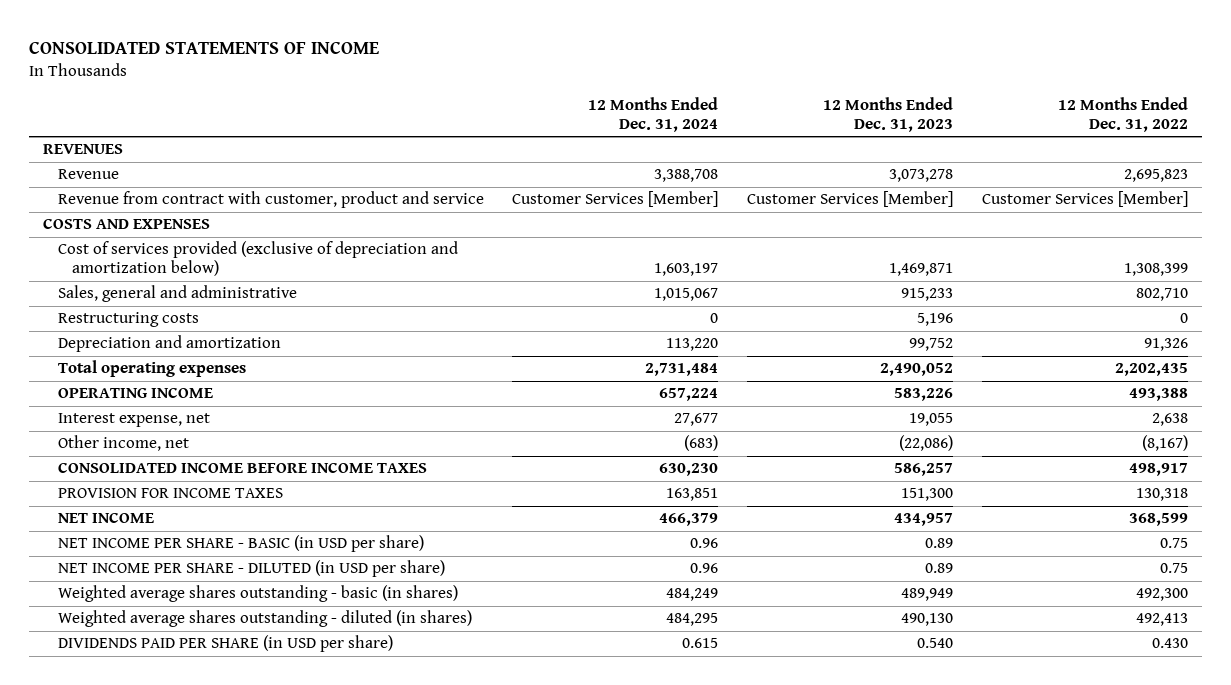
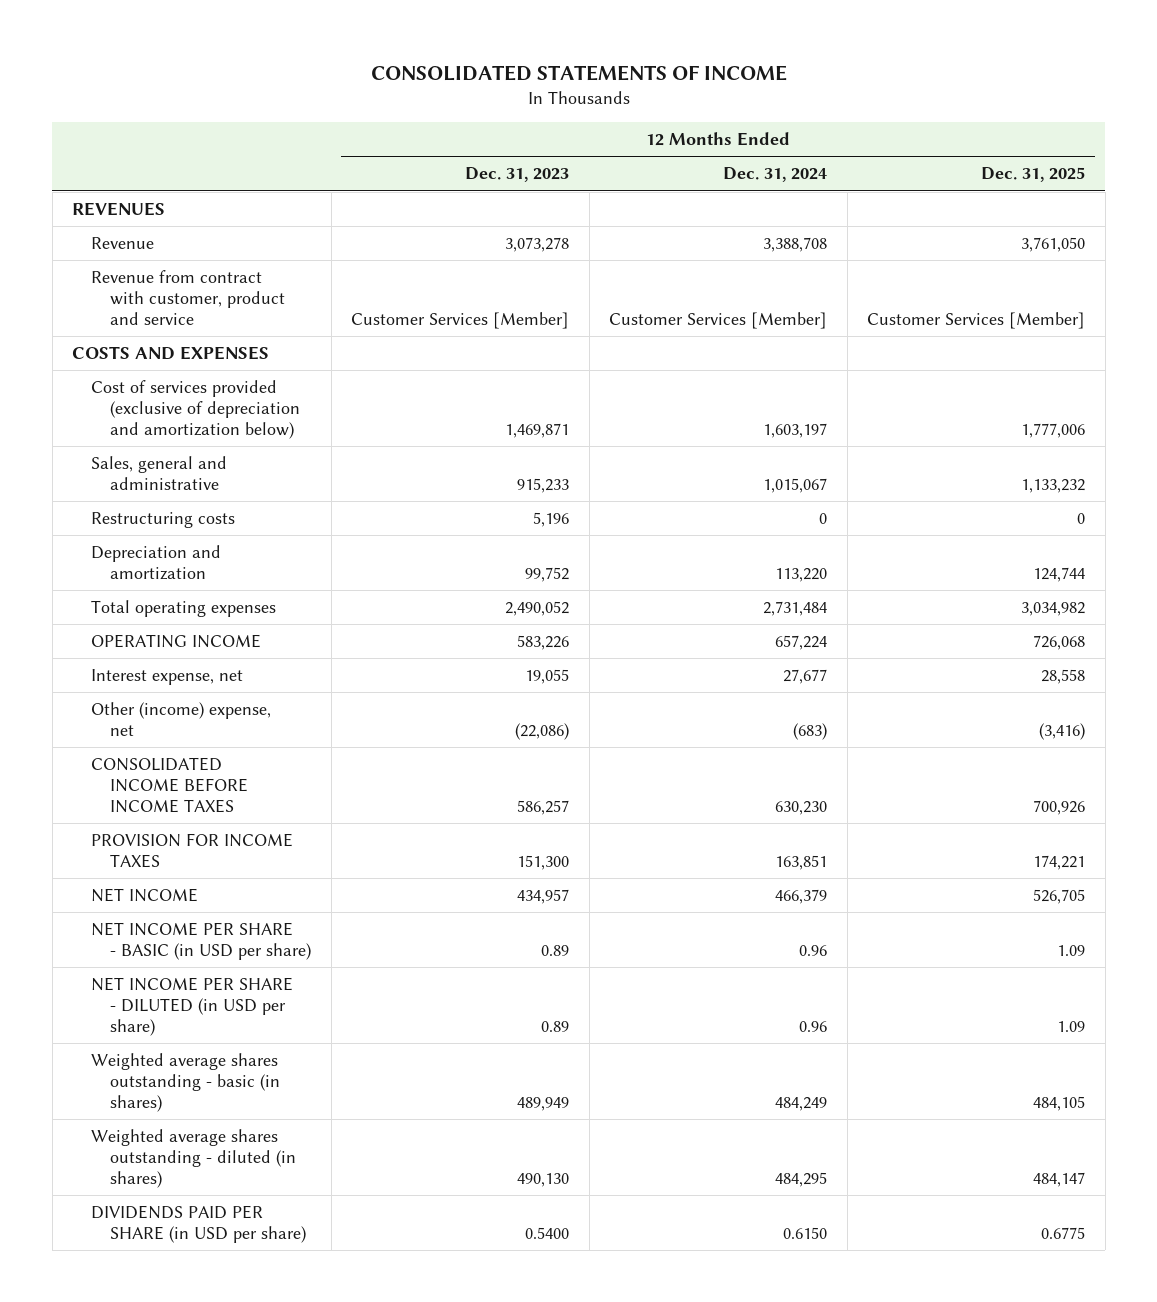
- | 12 Months Ended Dec. 31, 2024 | 12 Months Ended Dec. 31, 2023 | 12 Months Ended Dec. 31, 2022
+ | 12 Months Ended Dec. 31, 2023 | 12 Months Ended Dec. 31, 2024 | 12 Months Ended Dec. 31, 2025
- Other income, net | (683) | (22,086) | (8,167)
+ Other (income) expense, net | (22,086) | (683) | (3,416)
- DIVIDENDS PAID PER SHARE (in USD per share) | 0.615 | 0.540 | 0.430
+ DIVIDENDS PAID PER SHARE (in USD per share) | 0.5400 | 0.6150 | 0.6775

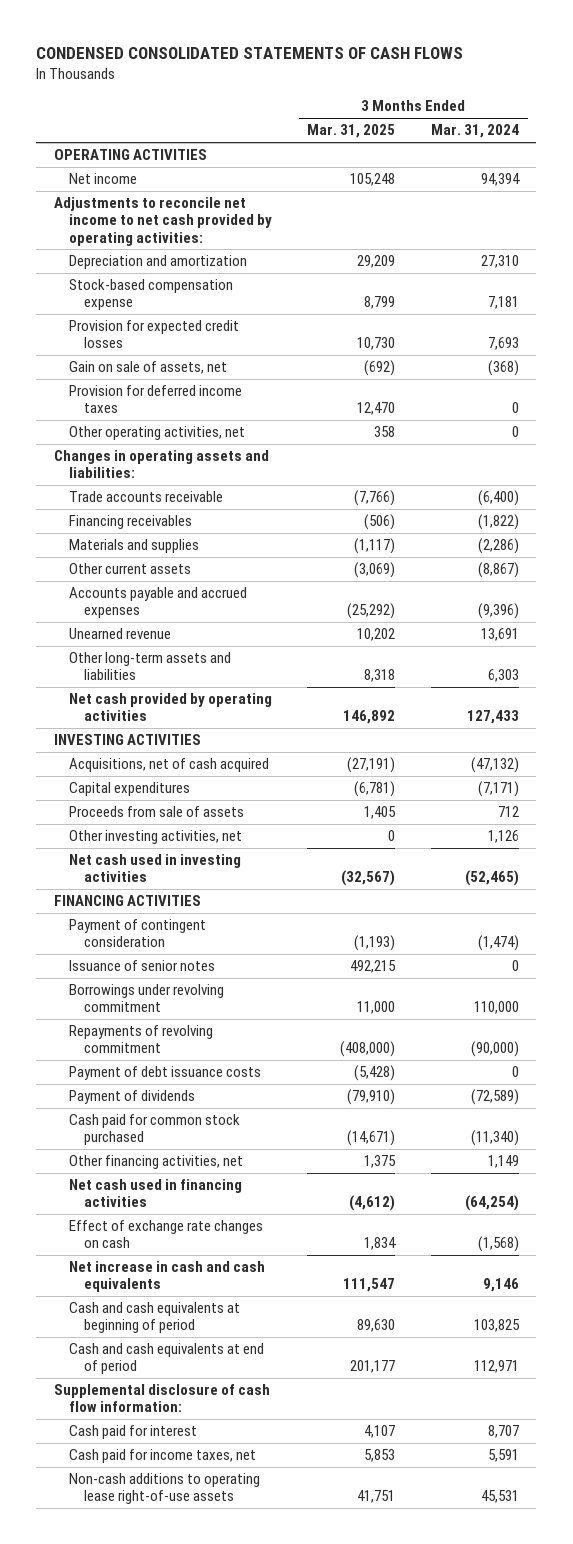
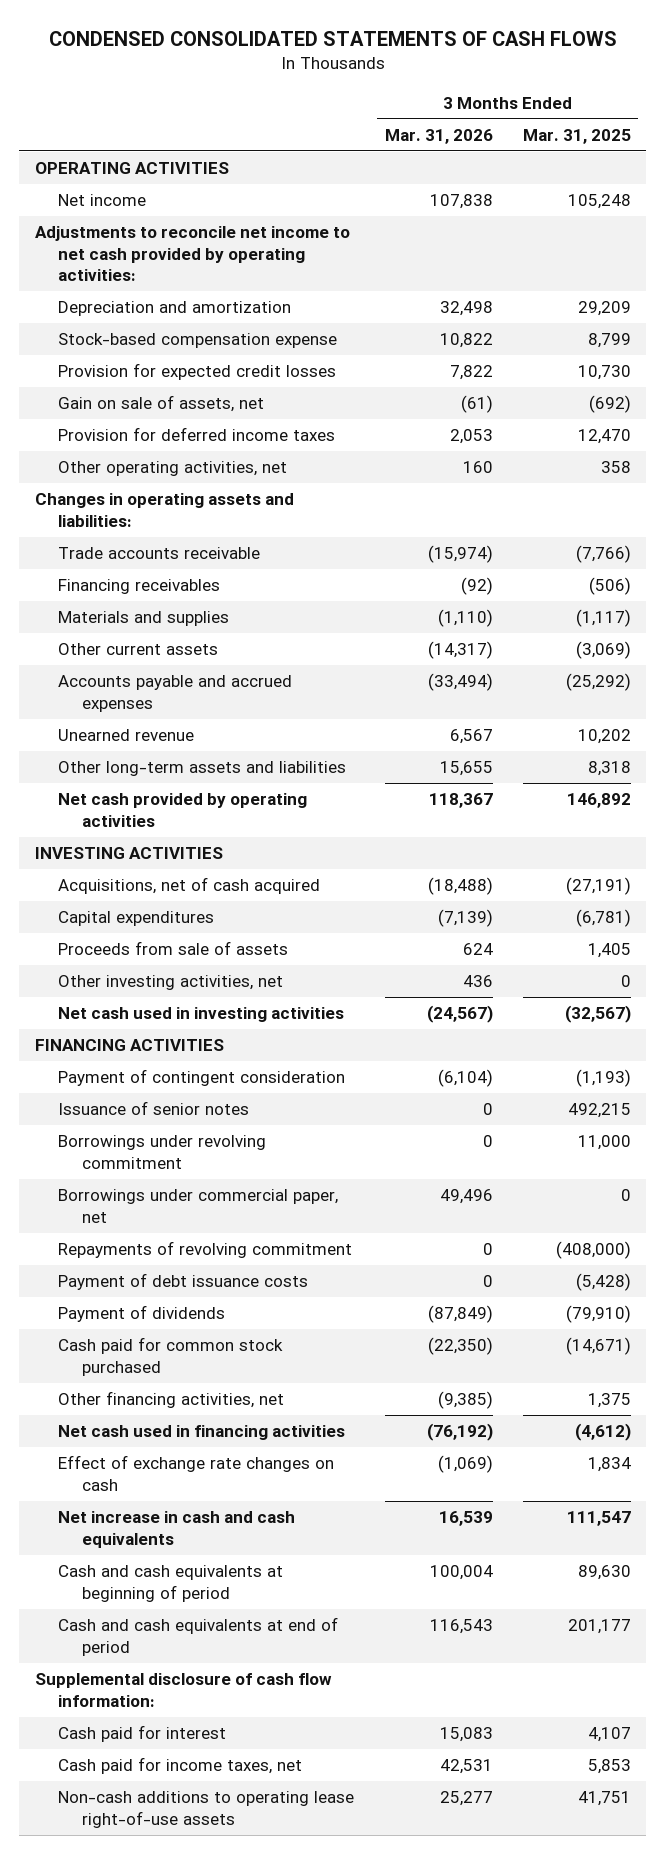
- | 3 Months Ended Mar. 31, 2025 | 3 Months Ended Mar. 31, 2024
+ | 3 Months Ended Mar. 31, 2026 | 3 Months Ended Mar. 31, 2025
+ Borrowings under commercial paper, net | 49,496 | 0

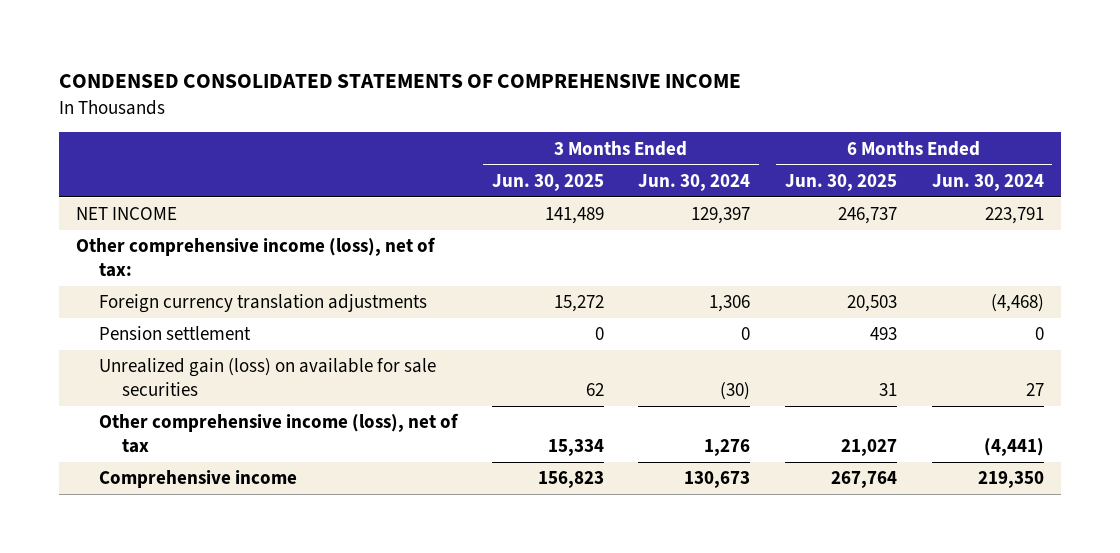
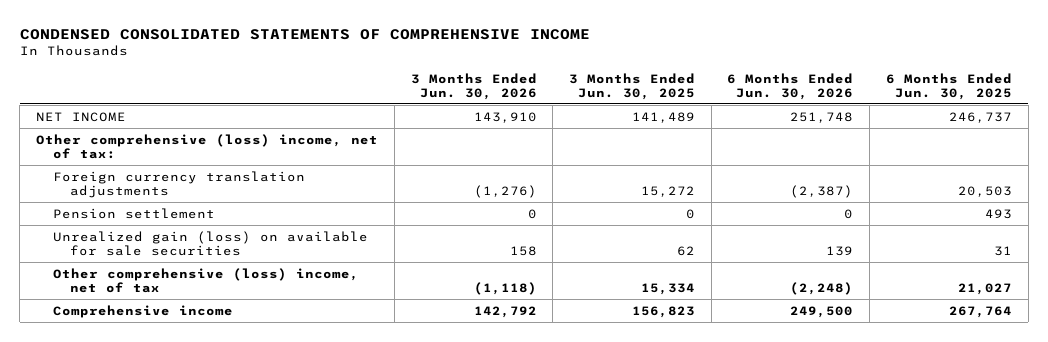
- | 3 Months Ended Jun. 30, 2025 | 3 Months Ended Jun. 30, 2024 | 6 Months Ended Jun. 30, 2025 | 6 Months Ended Jun. 30, 2024
+ | 3 Months Ended Jun. 30, 2026 | 3 Months Ended Jun. 30, 2025 | 6 Months Ended Jun. 30, 2026 | 6 Months Ended Jun. 30, 2025
- Other comprehensive income (loss), net of tax:
+ Other comprehensive (loss) income, net of tax:
- Other comprehensive income (loss), net of tax | 15,334 | 1,276 | 21,027 | (4,441)
+ Other comprehensive (loss) income, net of tax | (1,118) | 15,334 | (2,248) | 21,027

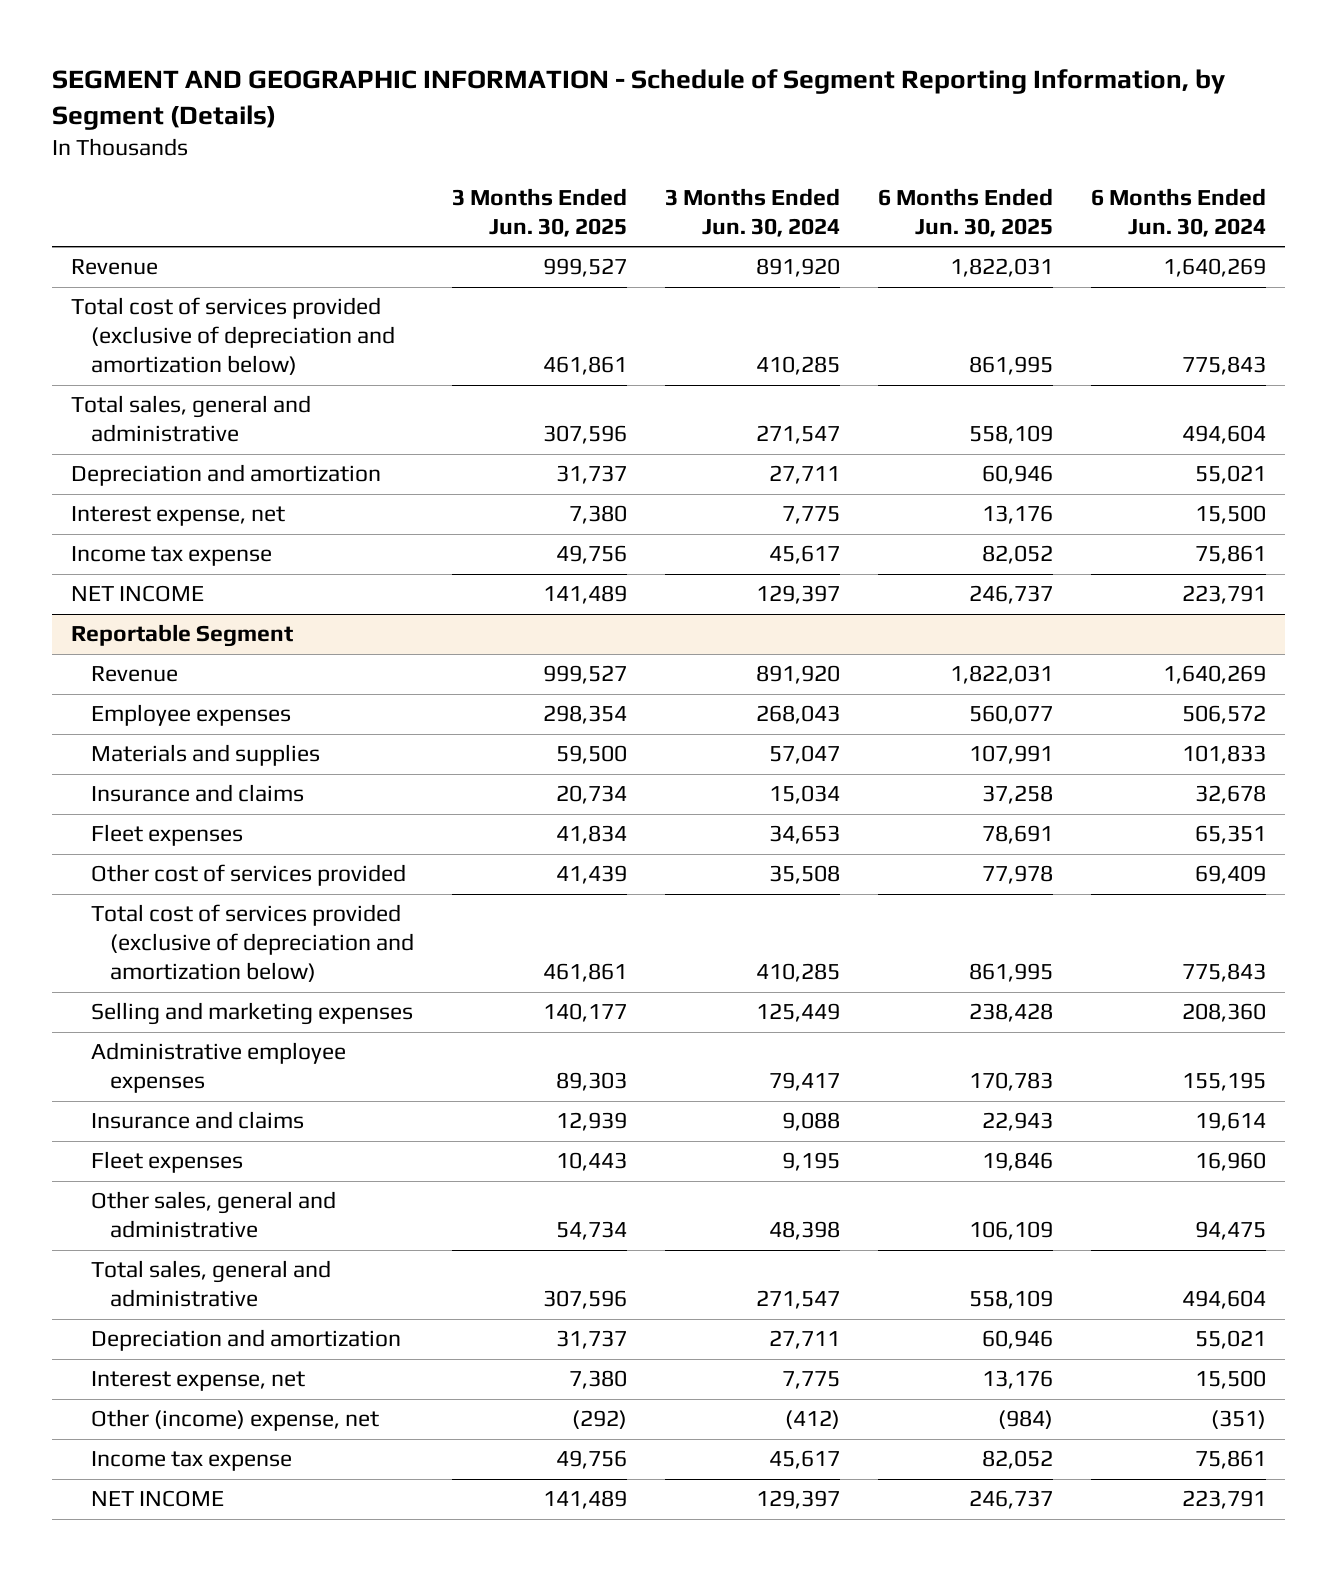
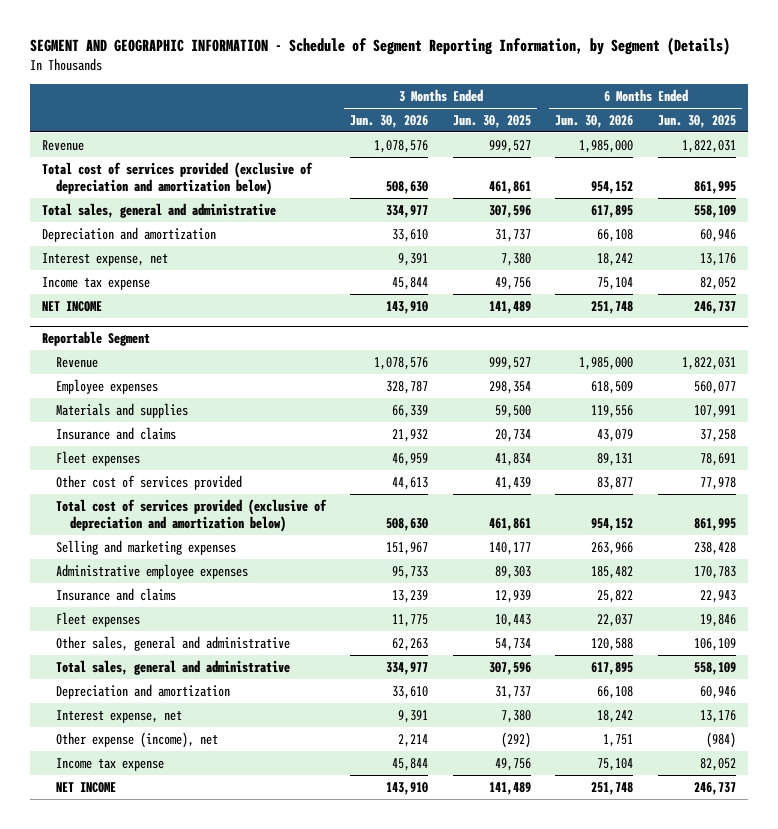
- | 3 Months Ended Jun. 30, 2025 | 3 Months Ended Jun. 30, 2024 | 6 Months Ended Jun. 30, 2025 | 6 Months Ended Jun. 30, 2024
+ | 3 Months Ended Jun. 30, 2026 | 3 Months Ended Jun. 30, 2025 | 6 Months Ended Jun. 30, 2026 | 6 Months Ended Jun. 30, 2025
@ Reportable Segment
- Other (income) expense, net | (292) | (412) | (984) | (351)
+ Other expense (income), net | 2,214 | (292) | 1,751 | (984)

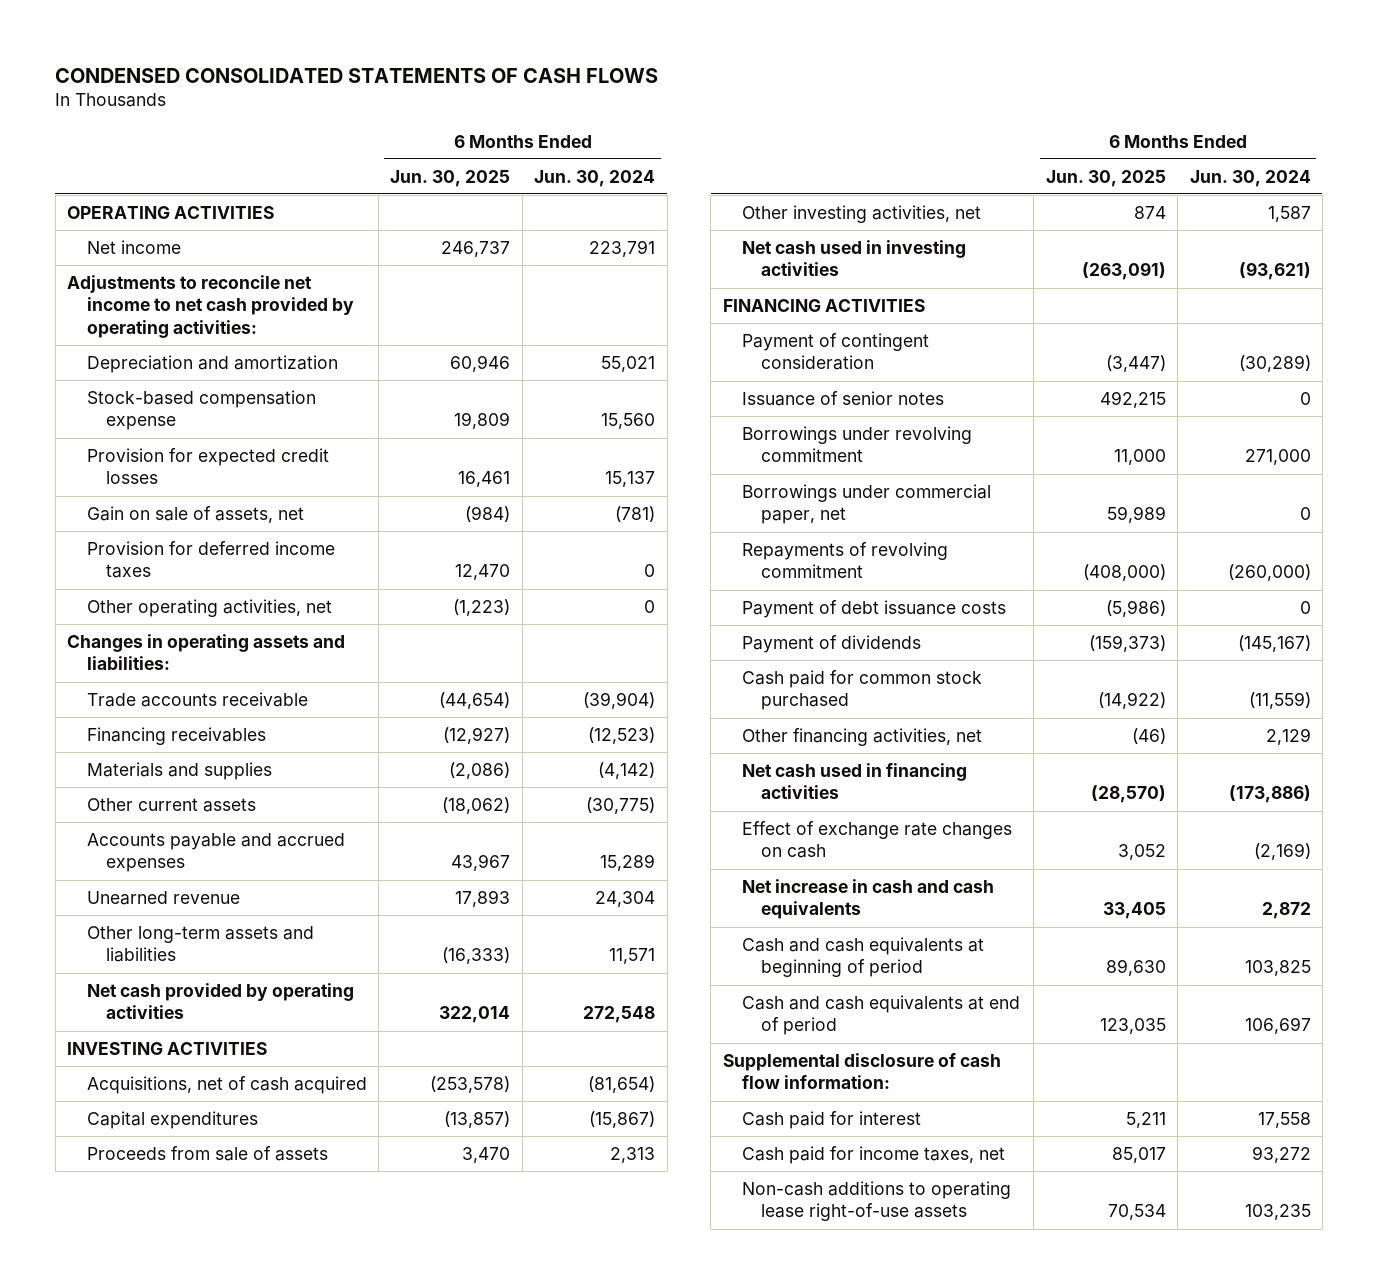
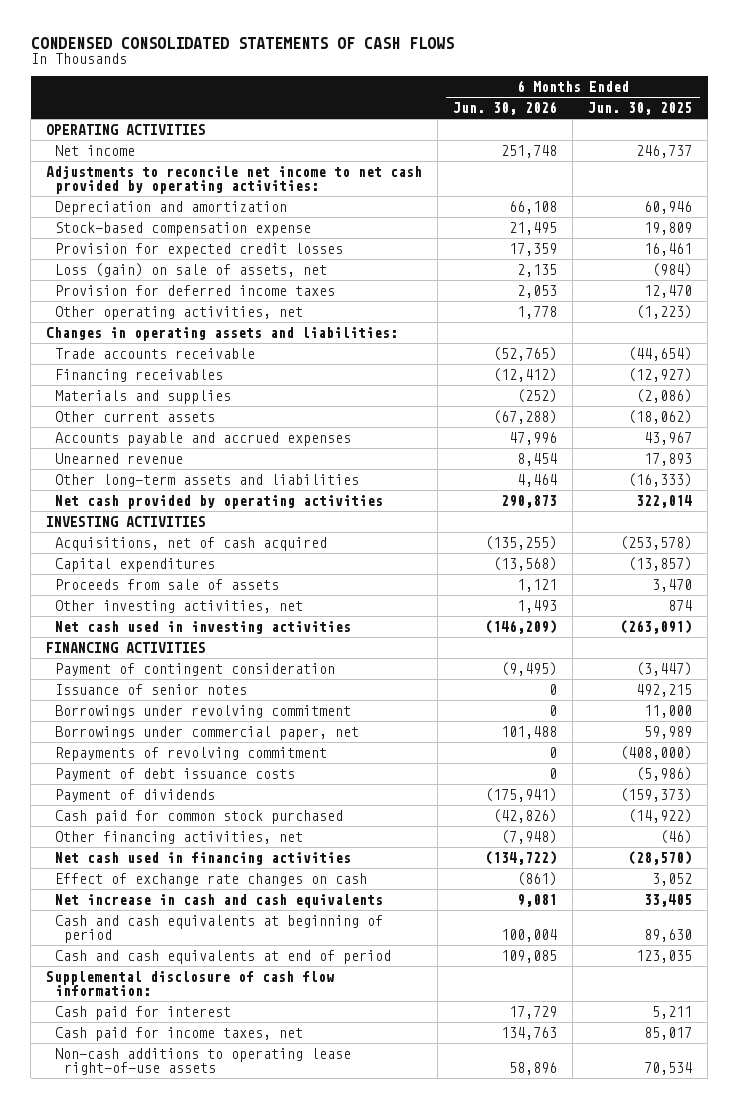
- | 6 Months Ended Jun. 30, 2025 | 6 Months Ended Jun. 30, 2024
+ | 6 Months Ended Jun. 30, 2026 | 6 Months Ended Jun. 30, 2025
- Gain on sale of assets, net | (984) | (781)
+ Loss (gain) on sale of assets, net | 2,135 | (984)

